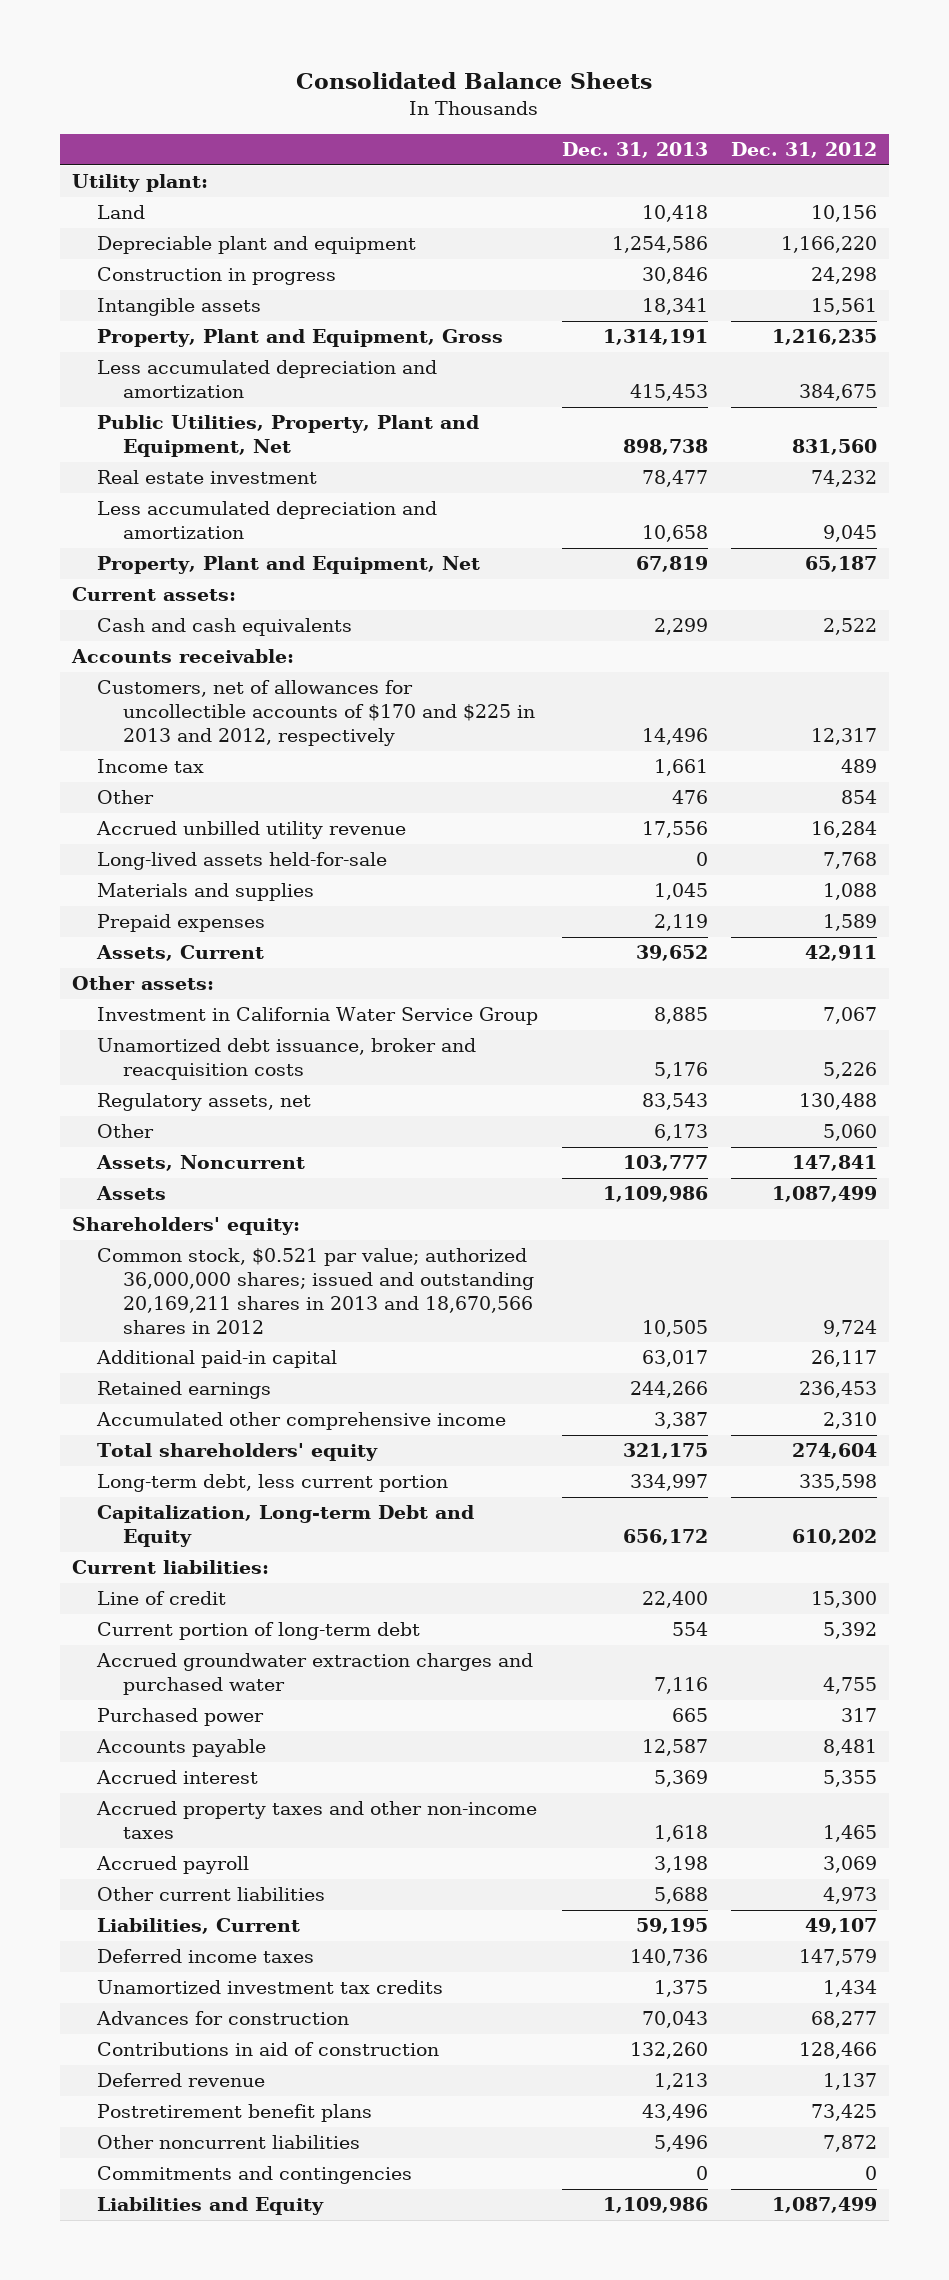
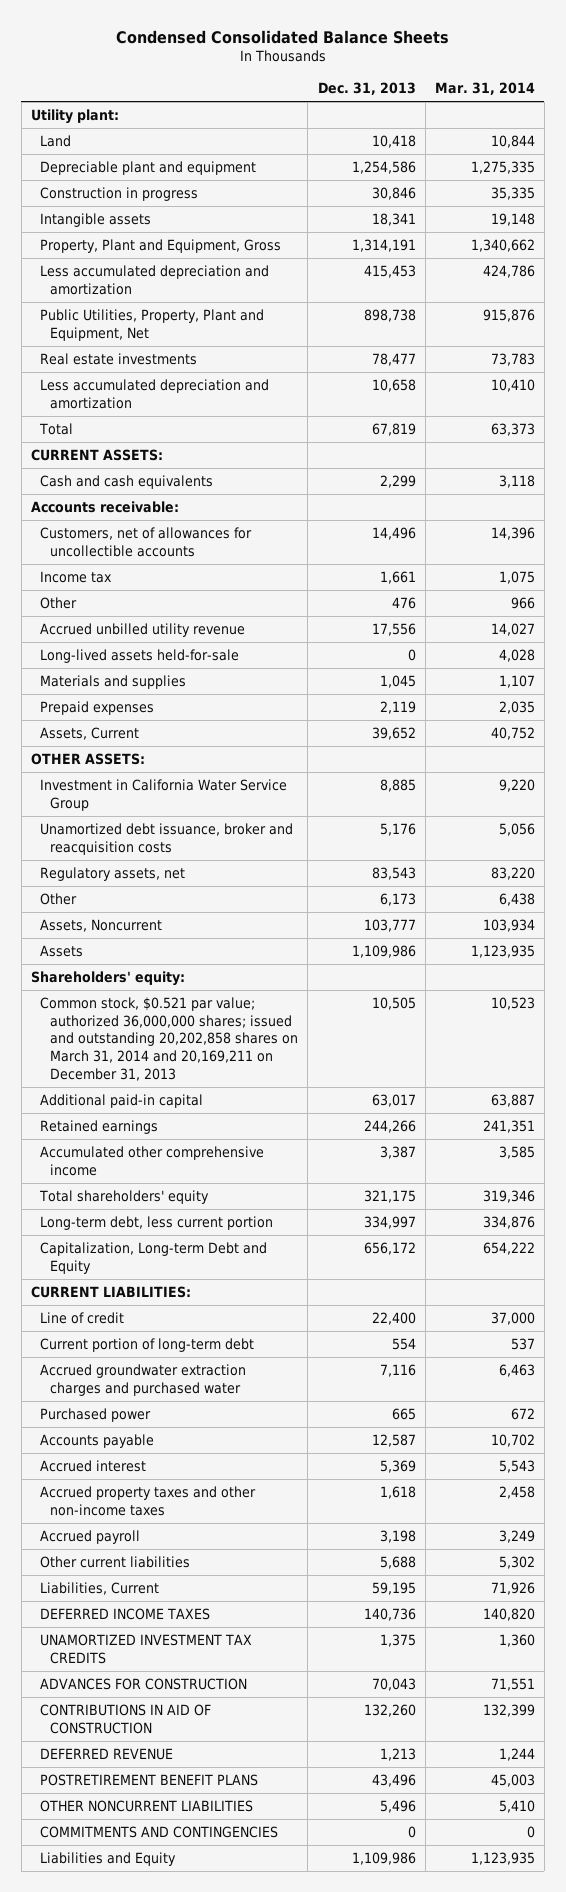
- Consolidated Balance Sheets
+ Condensed Consolidated Balance Sheets
- | Dec. 31, 2013 | Dec. 31, 2012
+ | Dec. 31, 2013 | Mar. 31, 2014
- Real estate investment | 78,477 | 74,232
+ Real estate investments | 78,477 | 73,783
- Property, Plant and Equipment, Net | 67,819 | 65,187
- Current assets:
+ Total | 67,819 | 63,373
+ CURRENT ASSETS:
- Customers, net of allowances for uncollectible accounts of $170 and $225 in 2013 and 2012, respectively | 14,496 | 12,317
+ Customers, net of allowances for uncollectible accounts | 14,496 | 14,396
- Other assets:
+ OTHER ASSETS:
- Common stock, $0.521 par value; authorized 36,000,000 shares; issued and outstanding 20,169,211 shares in 2013 and 18,670,566 shares in 2012 | 10,505 | 9,724
+ Common stock, $0.521 par value; authorized 36,000,000 shares; issued and outstanding 20,202,858 shares on March 31, 2014 and 20,169,211 on December 31, 2013 | 10,505 | 10,523
- Current liabilities:
+ CURRENT LIABILITIES:
- Deferred income taxes | 140,736 | 147,579
- Unamortized investment tax credits | 1,375 | 1,434
- Advances for construction | 70,043 | 68,277
- Contributions in aid of construction | 132,260 | 128,466
- Deferred revenue | 1,213 | 1,137
- Postretirement benefit plans | 43,496 | 73,425
- Other noncurrent liabilities | 5,496 | 7,872
- Commitments and contingencies | 0 | 0
+ DEFERRED INCOME TAXES | 140,736 | 140,820
+ UNAMORTIZED INVESTMENT TAX CREDITS | 1,375 | 1,360
+ ADVANCES FOR CONSTRUCTION | 70,043 | 71,551
+ CONTRIBUTIONS IN AID OF CONSTRUCTION | 132,260 | 132,399
+ DEFERRED REVENUE | 1,213 | 1,244
+ POSTRETIREMENT BENEFIT PLANS | 43,496 | 45,003
+ OTHER NONCURRENT LIABILITIES | 5,496 | 5,410
+ COMMITMENTS AND CONTINGENCIES | 0 | 0

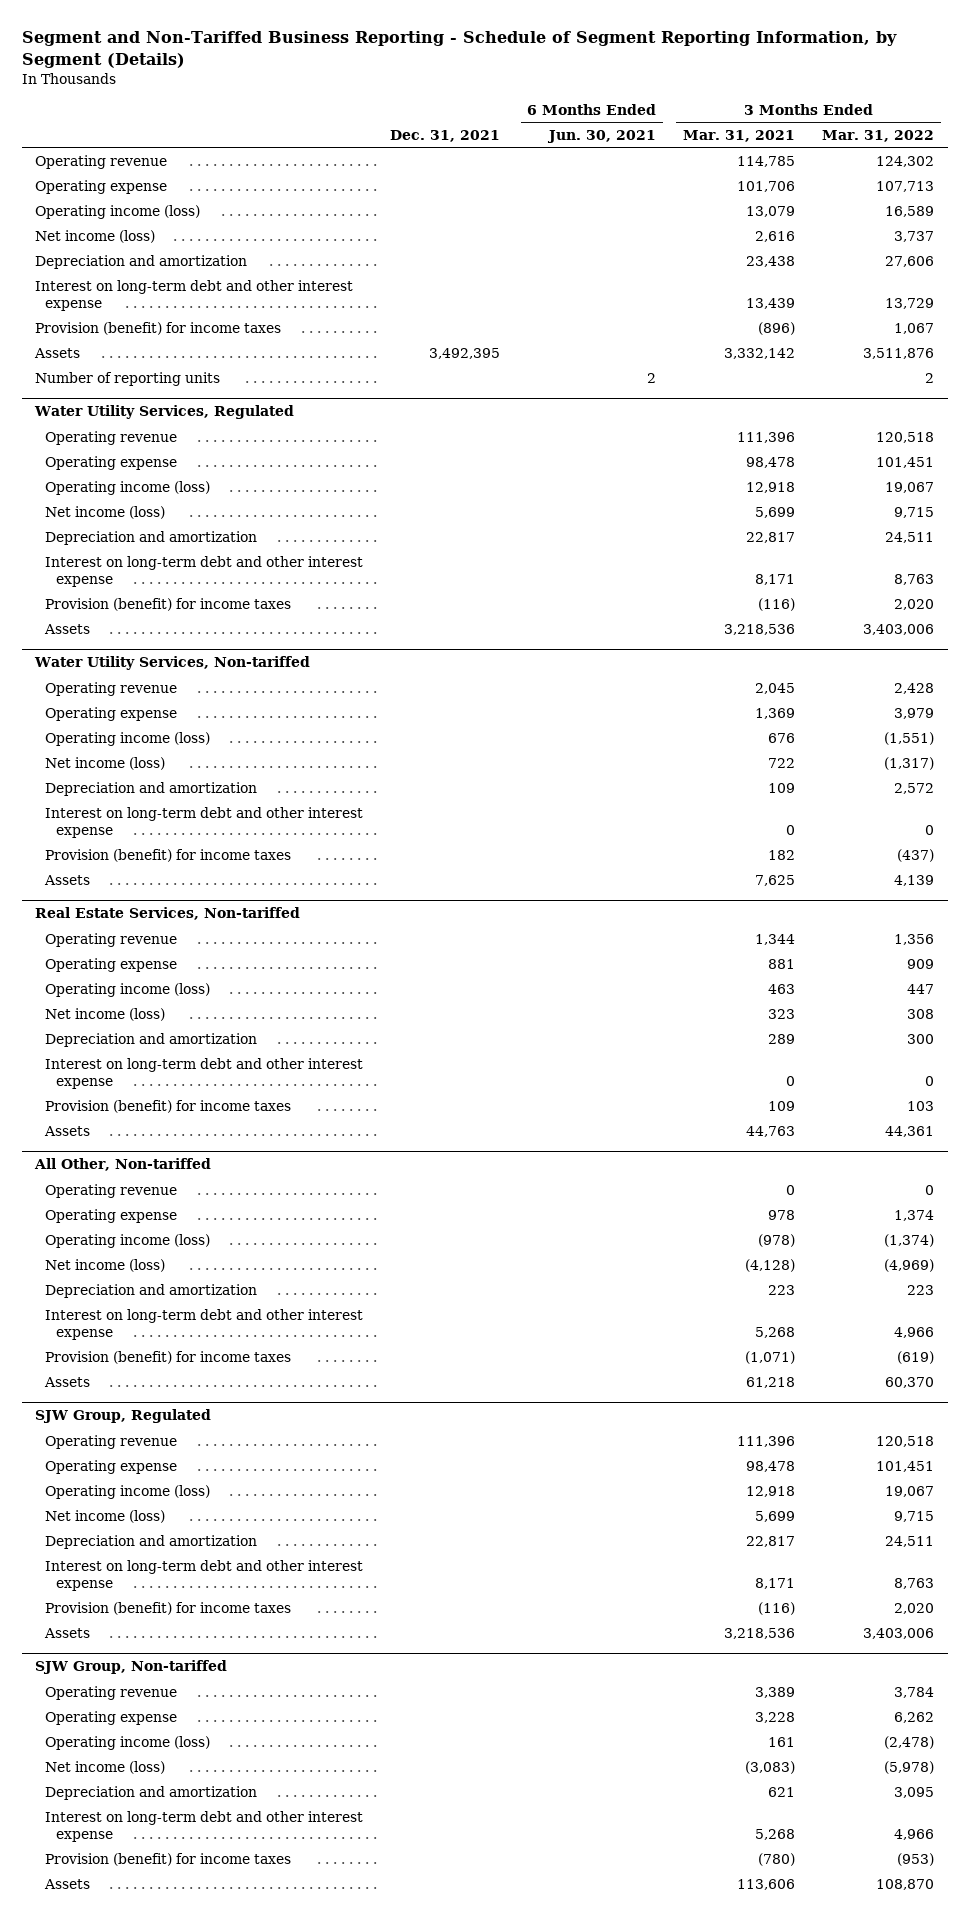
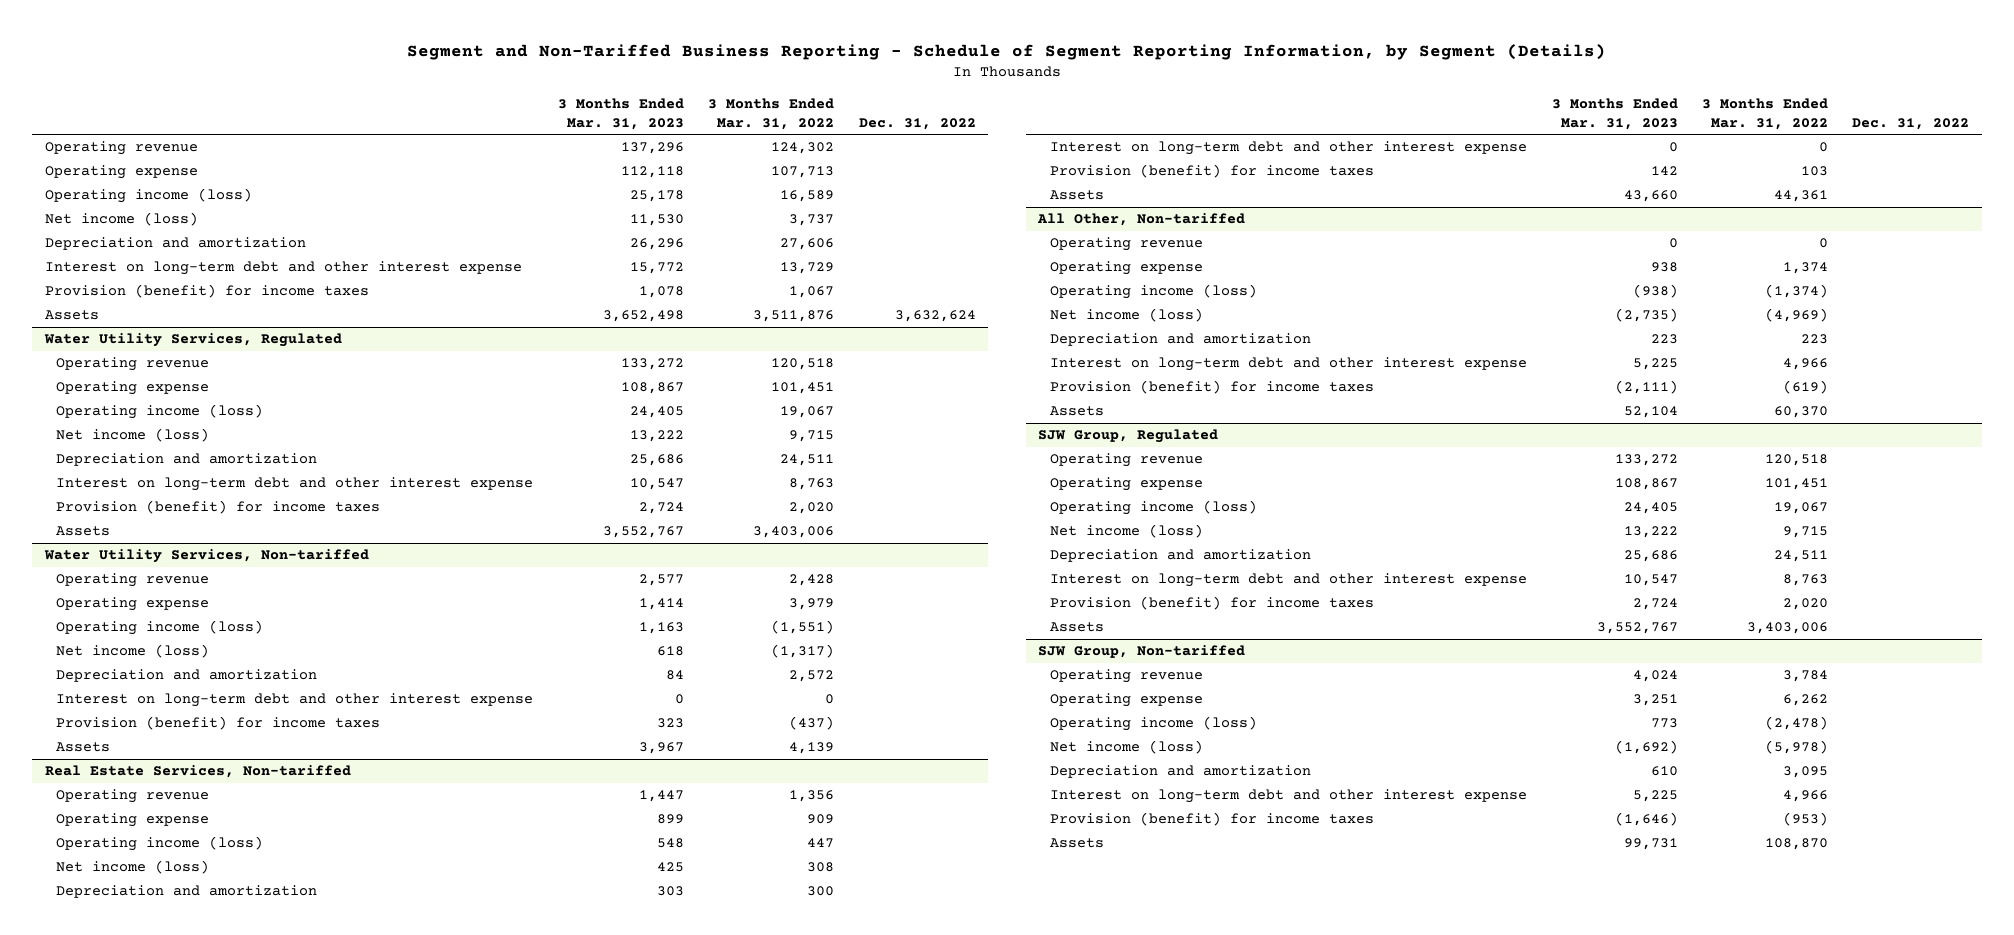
- | Dec. 31, 2021 | 6 Months Ended Jun. 30, 2021 | 3 Months Ended Mar. 31, 2021 | 3 Months Ended Mar. 31, 2022
+ | 3 Months Ended Mar. 31, 2023 | 3 Months Ended Mar. 31, 2022 | Dec. 31, 2022
- Number of reporting units | | 2 | | 2

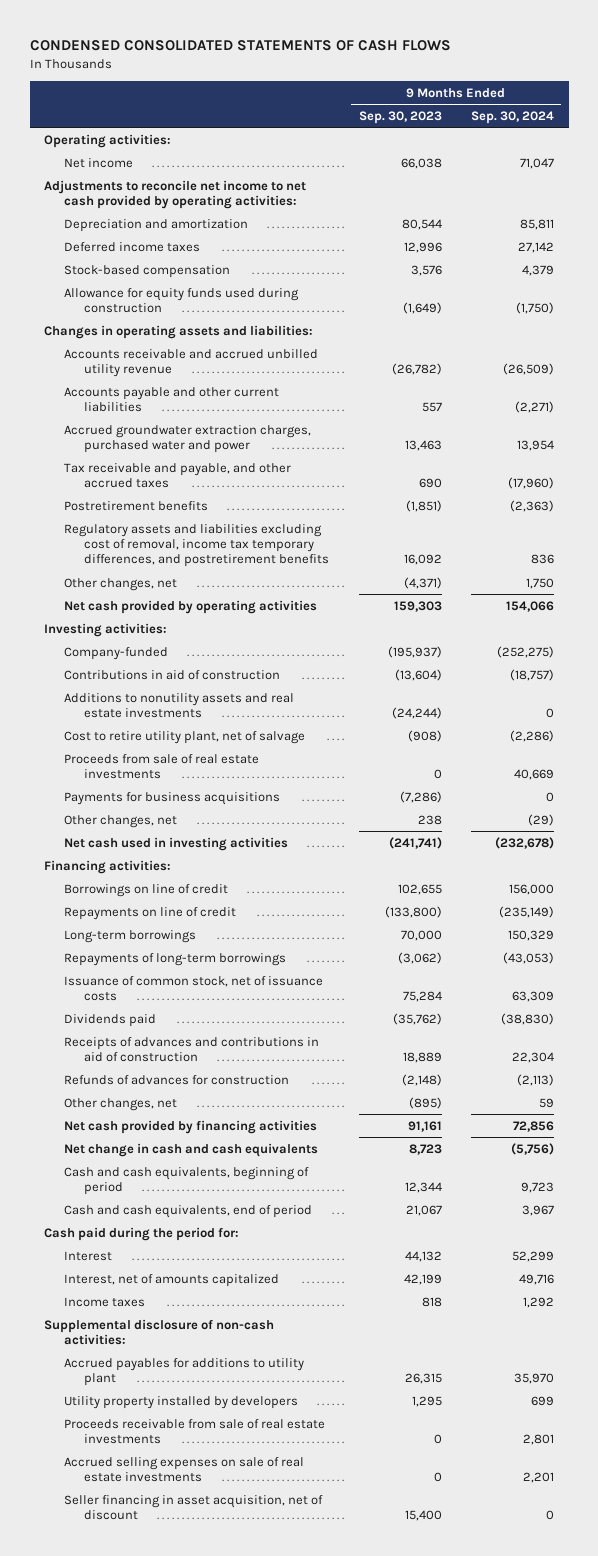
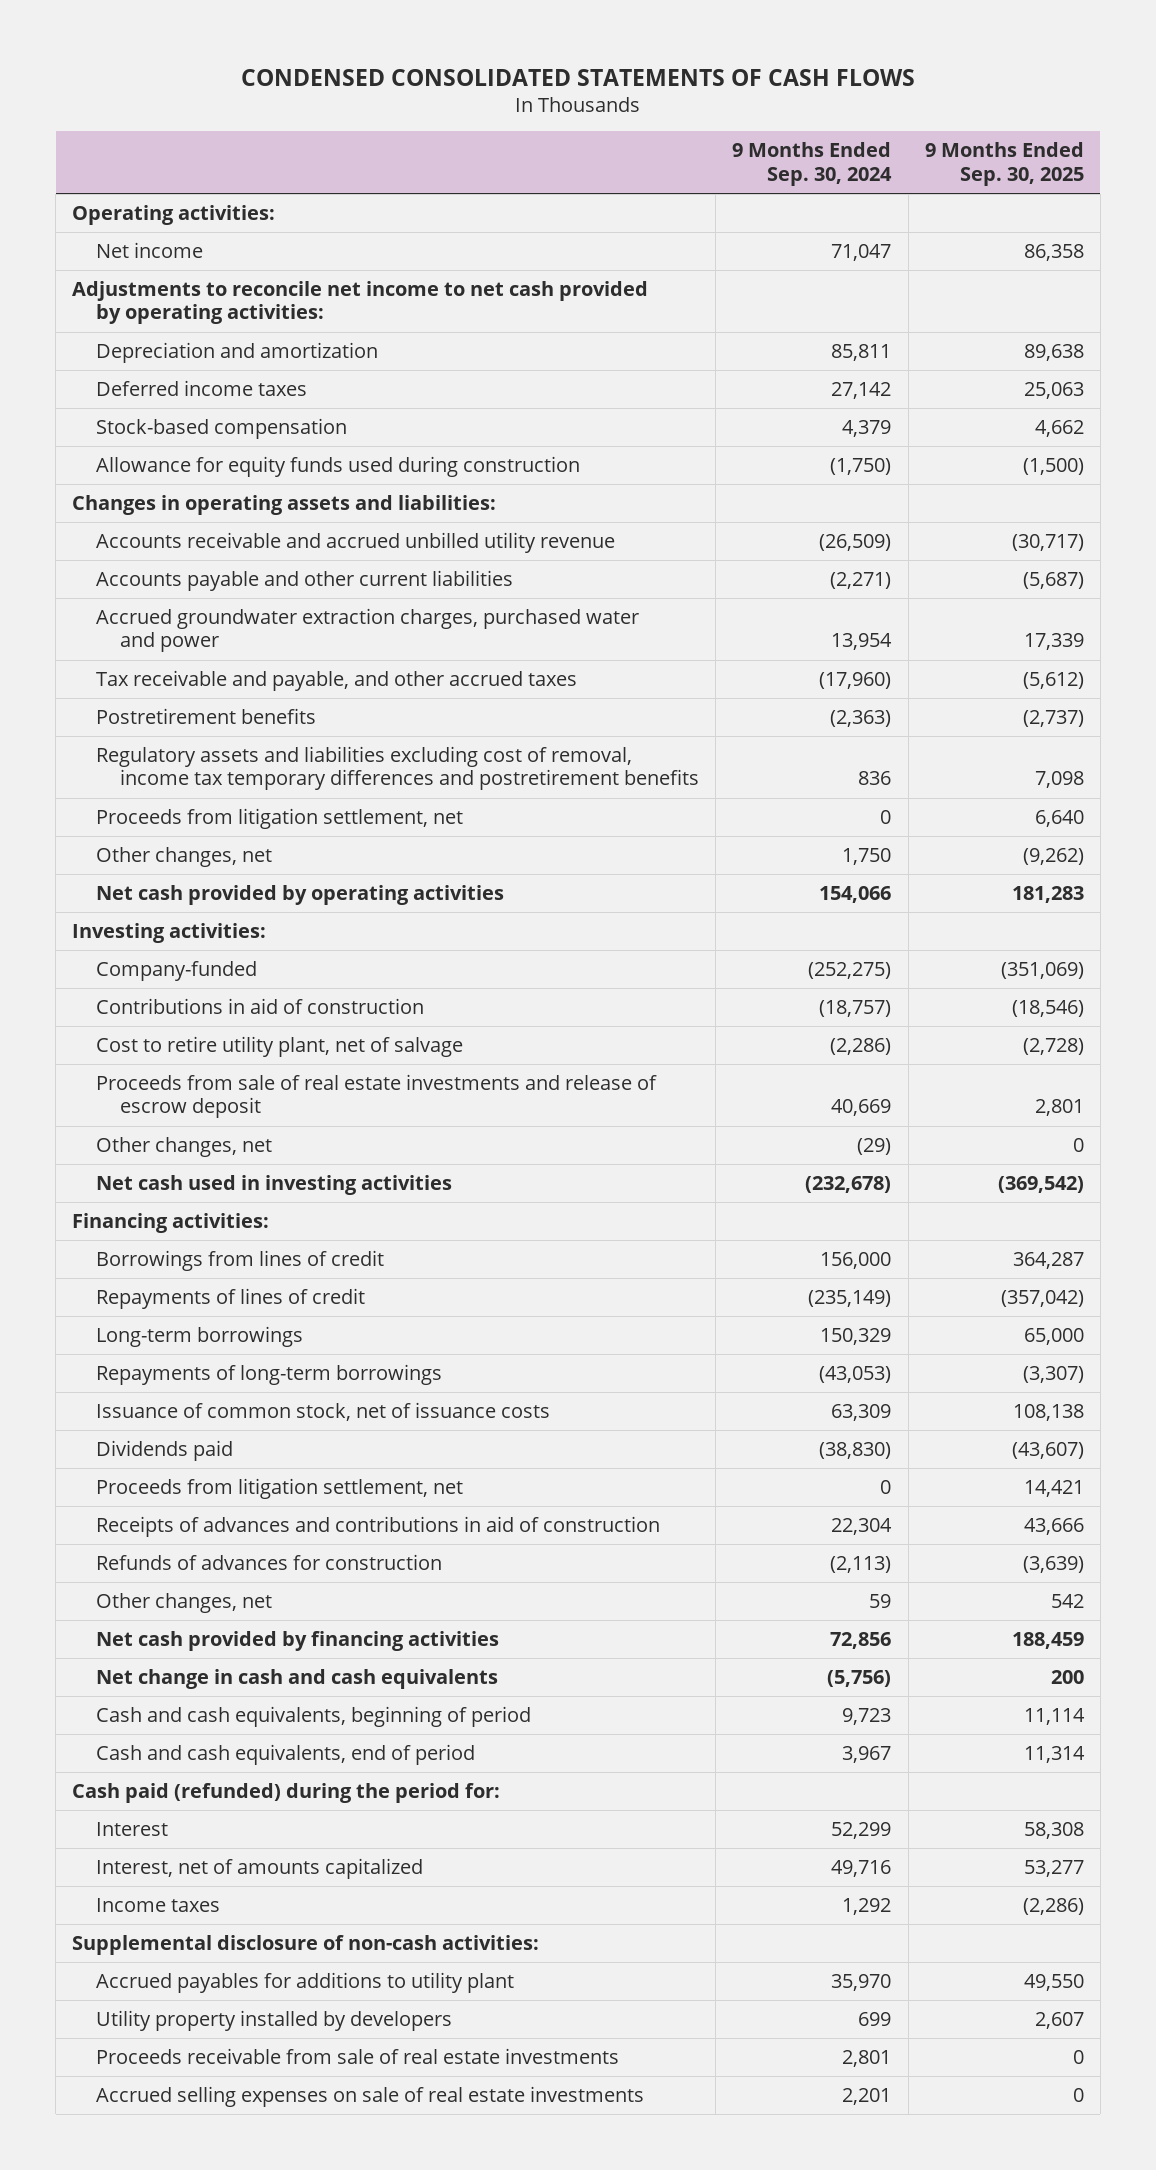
- | 9 Months Ended Sep. 30, 2023 | 9 Months Ended Sep. 30, 2024
+ | 9 Months Ended Sep. 30, 2024 | 9 Months Ended Sep. 30, 2025
- Regulatory assets and liabilities excluding cost of removal, income tax temporary differences, and postretirement benefits | 16,092 | 836
+ Regulatory assets and liabilities excluding cost of removal, income tax temporary differences and postretirement benefits | 836 | 7,098
+ Proceeds from litigation settlement, net | 0 | 6,640
- Additions to nonutility assets and real estate investments | (24,244) | 0
- Proceeds from sale of real estate investments | 0 | 40,669
- Payments for business acquisitions | (7,286) | 0
+ Proceeds from sale of real estate investments and release of escrow deposit | 40,669 | 2,801
- Borrowings on line of credit | 102,655 | 156,000
- Repayments on line of credit | (133,800) | (235,149)
+ Borrowings from lines of credit | 156,000 | 364,287
+ Repayments of lines of credit | (235,149) | (357,042)
+ Proceeds from litigation settlement, net | 0 | 14,421
- Cash paid during the period for:
+ Cash paid (refunded) during the period for:
- Seller financing in asset acquisition, net of discount | 15,400 | 0

